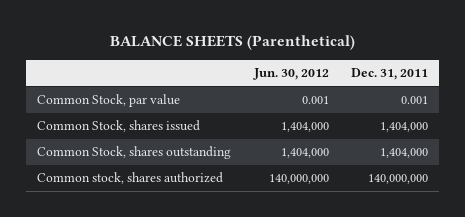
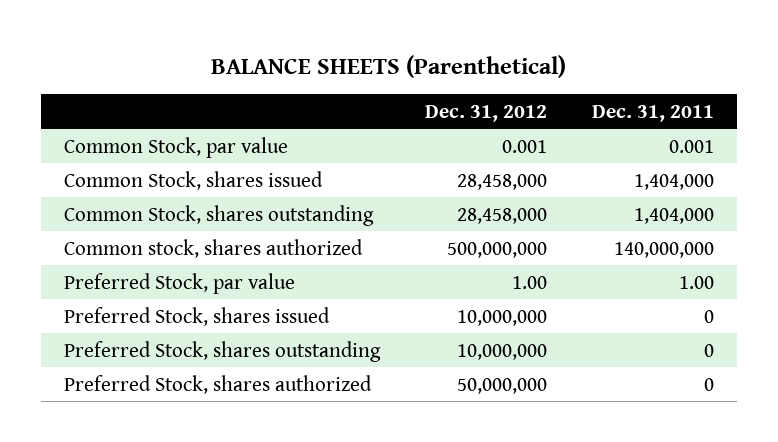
- | Jun. 30, 2012 | Dec. 31, 2011
+ | Dec. 31, 2012 | Dec. 31, 2011
+ Preferred Stock, par value | 1.00 | 1.00
+ Preferred Stock, shares issued | 10,000,000 | 0
+ Preferred Stock, shares outstanding | 10,000,000 | 0
+ Preferred Stock, shares authorized | 50,000,000 | 0

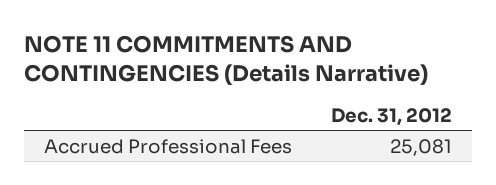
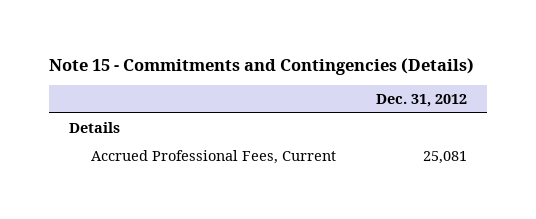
- NOTE 11 COMMITMENTS AND CONTINGENCIES (Details Narrative)
+ Note 15 - Commitments and Contingencies (Details)
- Accrued Professional Fees | 25,081
+ Details
+ Accrued Professional Fees, Current | 25,081

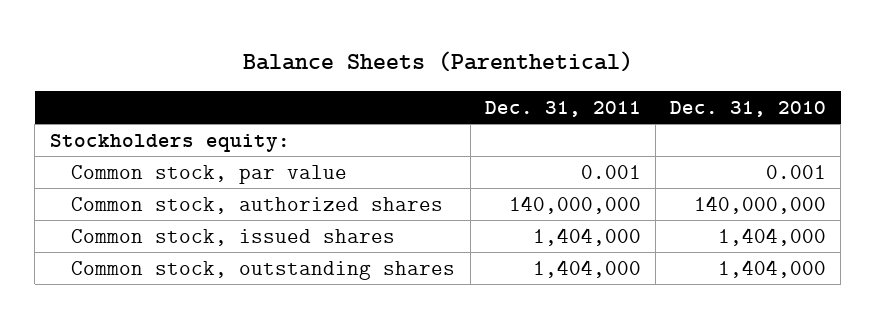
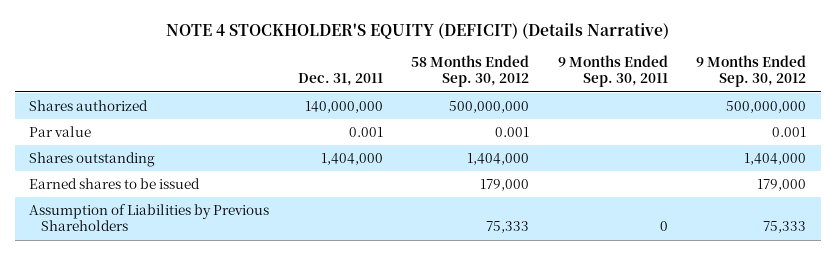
- Balance Sheets (Parenthetical)
+ NOTE 4 STOCKHOLDER'S EQUITY (DEFICIT) (Details Narrative)
- | Dec. 31, 2011 | Dec. 31, 2010
+ | Dec. 31, 2011 | 58 Months Ended Sep. 30, 2012 | 9 Months Ended Sep. 30, 2011 | 9 Months Ended Sep. 30, 2012
- Stockholders equity:
- Common stock, par value | 0.001 | 0.001
- Common stock, authorized shares | 140,000,000 | 140,000,000
- Common stock, issued shares | 1,404,000 | 1,404,000
- Common stock, outstanding shares | 1,404,000 | 1,404,000
+ Shares authorized | 140,000,000 | 500,000,000 | | 500,000,000
+ Par value | 0.001 | 0.001 | | 0.001
+ Shares outstanding | 1,404,000 | 1,404,000 | | 1,404,000
+ Earned shares to be issued | | 179,000 | | 179,000
+ Assumption of Liabilities by Previous Shareholders | | 75,333 | 0 | 75,333

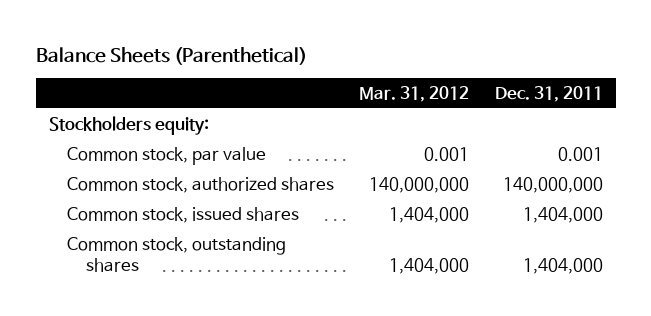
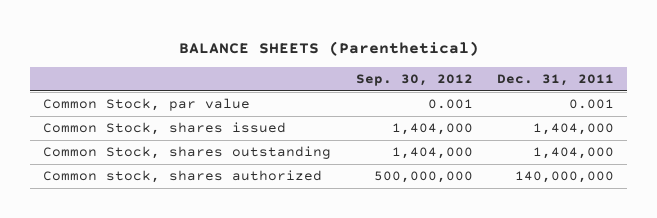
- Balance Sheets (Parenthetical)
+ BALANCE SHEETS (Parenthetical)
- | Mar. 31, 2012 | Dec. 31, 2011
+ | Sep. 30, 2012 | Dec. 31, 2011
- Stockholders equity:
- Common stock, par value | 0.001 | 0.001
- Common stock, authorized shares | 140,000,000 | 140,000,000
- Common stock, issued shares | 1,404,000 | 1,404,000
- Common stock, outstanding shares | 1,404,000 | 1,404,000
+ Common Stock, par value | 0.001 | 0.001
+ Common Stock, shares issued | 1,404,000 | 1,404,000
+ Common Stock, shares outstanding | 1,404,000 | 1,404,000
+ Common stock, shares authorized | 500,000,000 | 140,000,000

